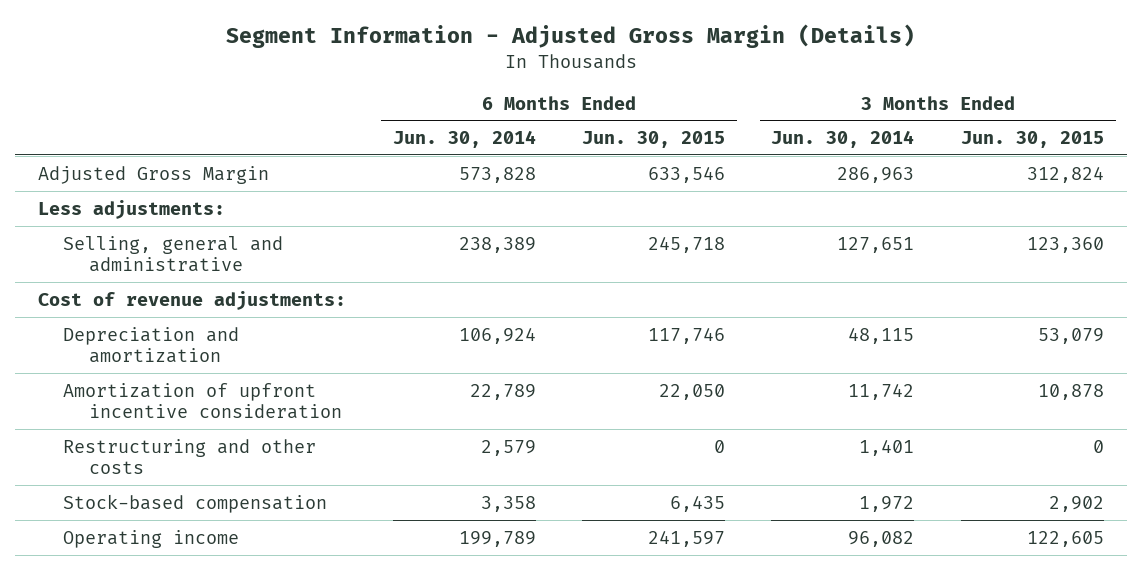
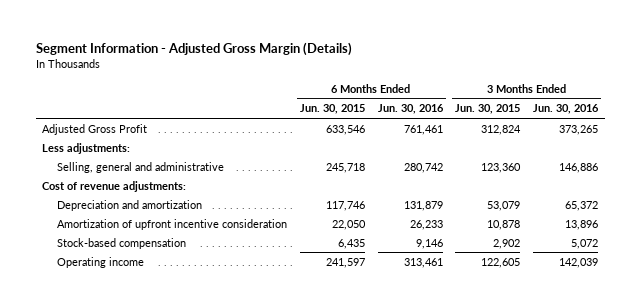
- | 6 Months Ended Jun. 30, 2014 | 6 Months Ended Jun. 30, 2015 | 3 Months Ended Jun. 30, 2014 | 3 Months Ended Jun. 30, 2015
+ | 6 Months Ended Jun. 30, 2015 | 6 Months Ended Jun. 30, 2016 | 3 Months Ended Jun. 30, 2015 | 3 Months Ended Jun. 30, 2016
- Adjusted Gross Margin | 573,828 | 633,546 | 286,963 | 312,824
+ Adjusted Gross Profit | 633,546 | 761,461 | 312,824 | 373,265
- Restructuring and other costs | 2,579 | 0 | 1,401 | 0

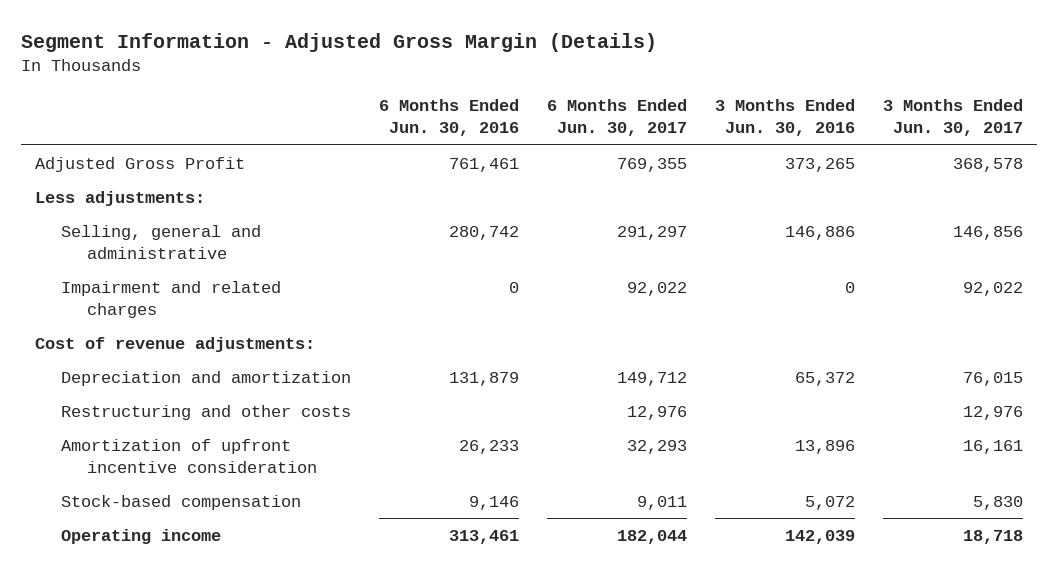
- | 6 Months Ended Jun. 30, 2015 | 6 Months Ended Jun. 30, 2016 | 3 Months Ended Jun. 30, 2015 | 3 Months Ended Jun. 30, 2016
+ | 6 Months Ended Jun. 30, 2016 | 6 Months Ended Jun. 30, 2017 | 3 Months Ended Jun. 30, 2016 | 3 Months Ended Jun. 30, 2017
+ Impairment and related charges | 0 | 92,022 | 0 | 92,022
+ Restructuring and other costs | | 12,976 | | 12,976

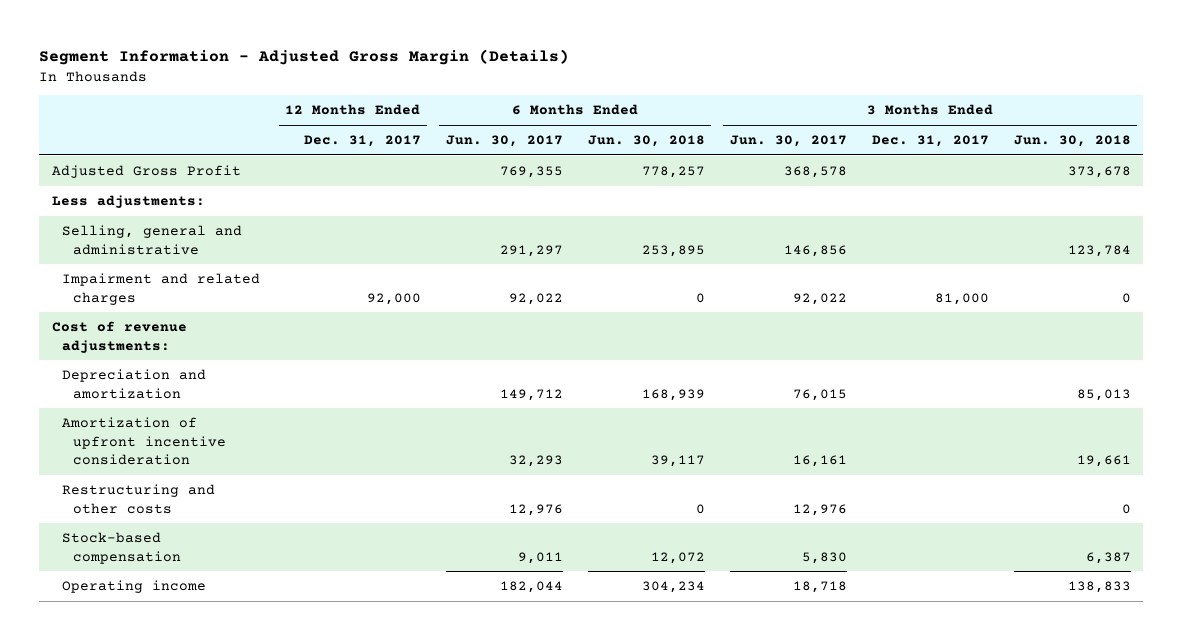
- | 6 Months Ended Jun. 30, 2016 | 6 Months Ended Jun. 30, 2017 | 3 Months Ended Jun. 30, 2016 | 3 Months Ended Jun. 30, 2017
+ | 12 Months Ended Dec. 31, 2017 | 6 Months Ended Jun. 30, 2017 | 6 Months Ended Jun. 30, 2018 | 3 Months Ended Jun. 30, 2017 | 3 Months Ended Dec. 31, 2017 | 3 Months Ended Jun. 30, 2018
moved down: Restructuring and other costs | | 12,976 | 0 | 12,976 | | 0

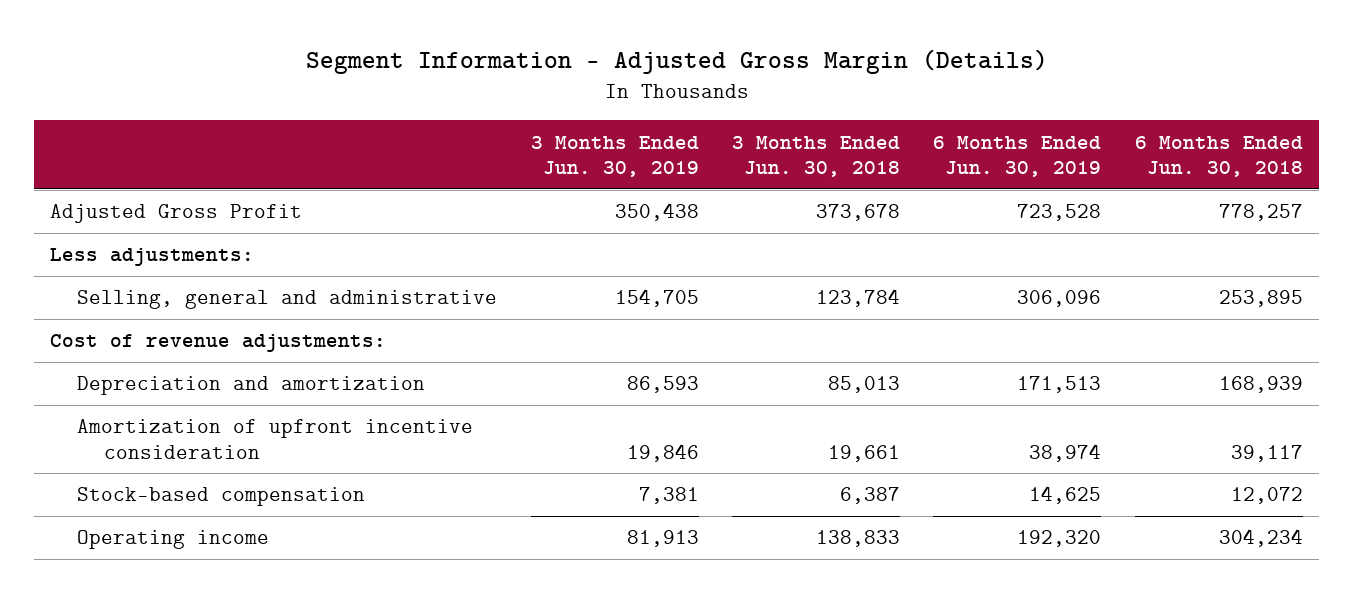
- | 12 Months Ended Dec. 31, 2017 | 6 Months Ended Jun. 30, 2017 | 6 Months Ended Jun. 30, 2018 | 3 Months Ended Jun. 30, 2017 | 3 Months Ended Dec. 31, 2017 | 3 Months Ended Jun. 30, 2018
+ | 3 Months Ended Jun. 30, 2019 | 3 Months Ended Jun. 30, 2018 | 6 Months Ended Jun. 30, 2019 | 6 Months Ended Jun. 30, 2018
- Impairment and related charges | 92,000 | 92,022 | 0 | 92,022 | 81,000 | 0
- Restructuring and other costs | | 12,976 | 0 | 12,976 | | 0

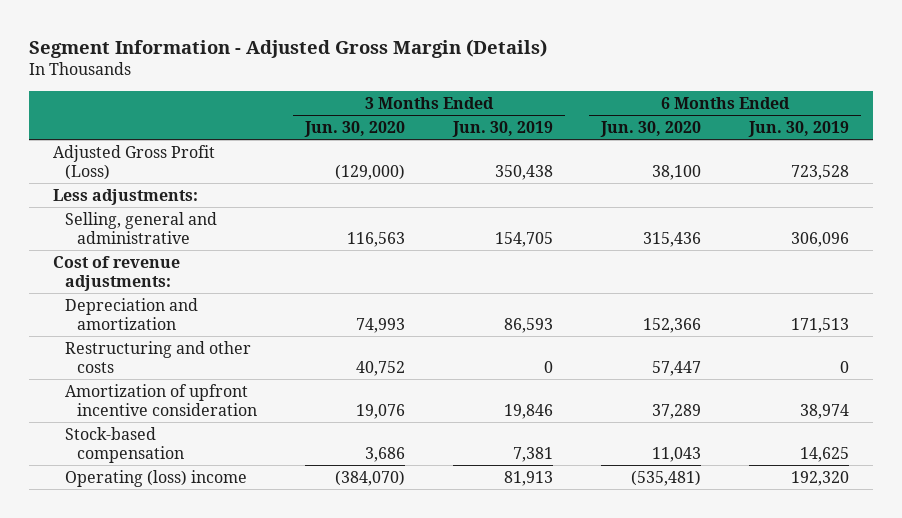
- | 3 Months Ended Jun. 30, 2019 | 3 Months Ended Jun. 30, 2018 | 6 Months Ended Jun. 30, 2019 | 6 Months Ended Jun. 30, 2018
+ | 3 Months Ended Jun. 30, 2020 | 3 Months Ended Jun. 30, 2019 | 6 Months Ended Jun. 30, 2020 | 6 Months Ended Jun. 30, 2019
- Adjusted Gross Profit | 350,438 | 373,678 | 723,528 | 778,257
+ Adjusted Gross Profit (Loss) | (129,000) | 350,438 | 38,100 | 723,528
+ Restructuring and other costs | 40,752 | 0 | 57,447 | 0
- Operating income | 81,913 | 138,833 | 192,320 | 304,234
+ Operating (loss) income | (384,070) | 81,913 | (535,481) | 192,320

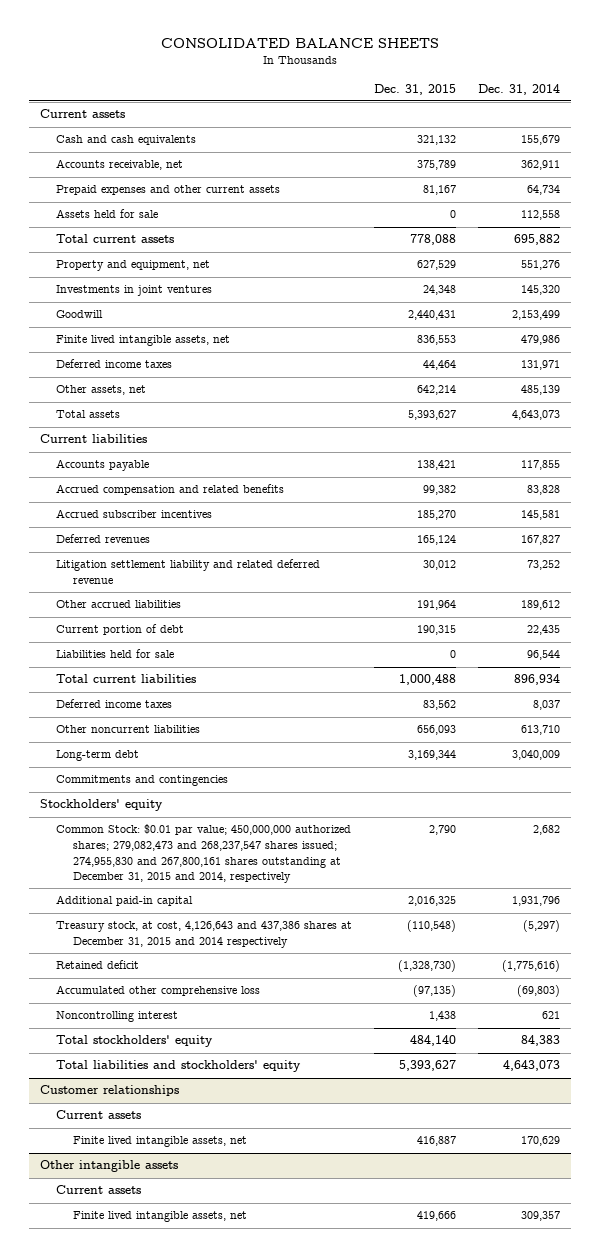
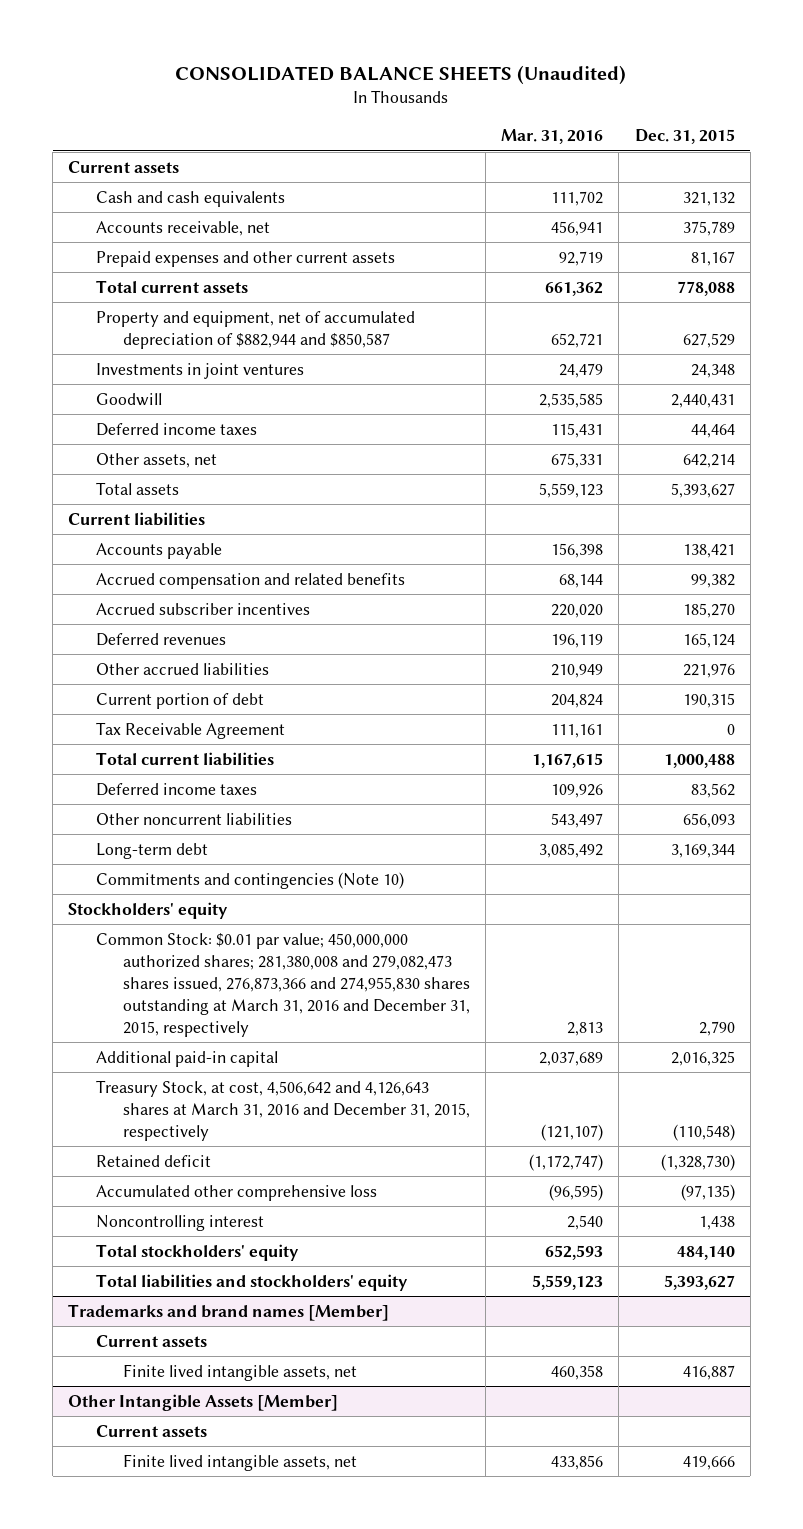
- CONSOLIDATED BALANCE SHEETS
+ CONSOLIDATED BALANCE SHEETS (Unaudited)
- | Dec. 31, 2015 | Dec. 31, 2014
+ | Mar. 31, 2016 | Dec. 31, 2015
- Assets held for sale | 0 | 112,558
- Property and equipment, net | 627,529 | 551,276
+ Property and equipment, net of accumulated depreciation of $882,944 and $850,587 | 652,721 | 627,529
- Finite lived intangible assets, net | 836,553 | 479,986
- Litigation settlement liability and related deferred revenue | 30,012 | 73,252
- Other accrued liabilities | 191,964 | 189,612
+ Other accrued liabilities | 210,949 | 221,976
- Liabilities held for sale | 0 | 96,544
+ Tax Receivable Agreement | 111,161 | 0
- Commitments and contingencies
+ Commitments and contingencies (Note 10)
- Common Stock: $0.01 par value; 450,000,000 authorized shares; 279,082,473 and 268,237,547 shares issued; 274,955,830 and 267,800,161 shares outstanding at December 31, 2015 and 2014, respectively | 2,790 | 2,682
+ Common Stock: $0.01 par value; 450,000,000 authorized shares; 281,380,008 and 279,082,473 shares issued, 276,873,366 and 274,955,830 shares outstanding at March 31, 2016 and December 31, 2015, respectively | 2,813 | 2,790
- Treasury stock, at cost, 4,126,643 and 437,386 shares at December 31, 2015 and 2014 respectively | (110,548) | (5,297)
+ Treasury Stock, at cost, 4,506,642 and 4,126,643 shares at March 31, 2016 and December 31, 2015, respectively | (121,107) | (110,548)
- Customer relationships
+ Trademarks and brand names [Member]
- Other intangible assets
+ Other Intangible Assets [Member]

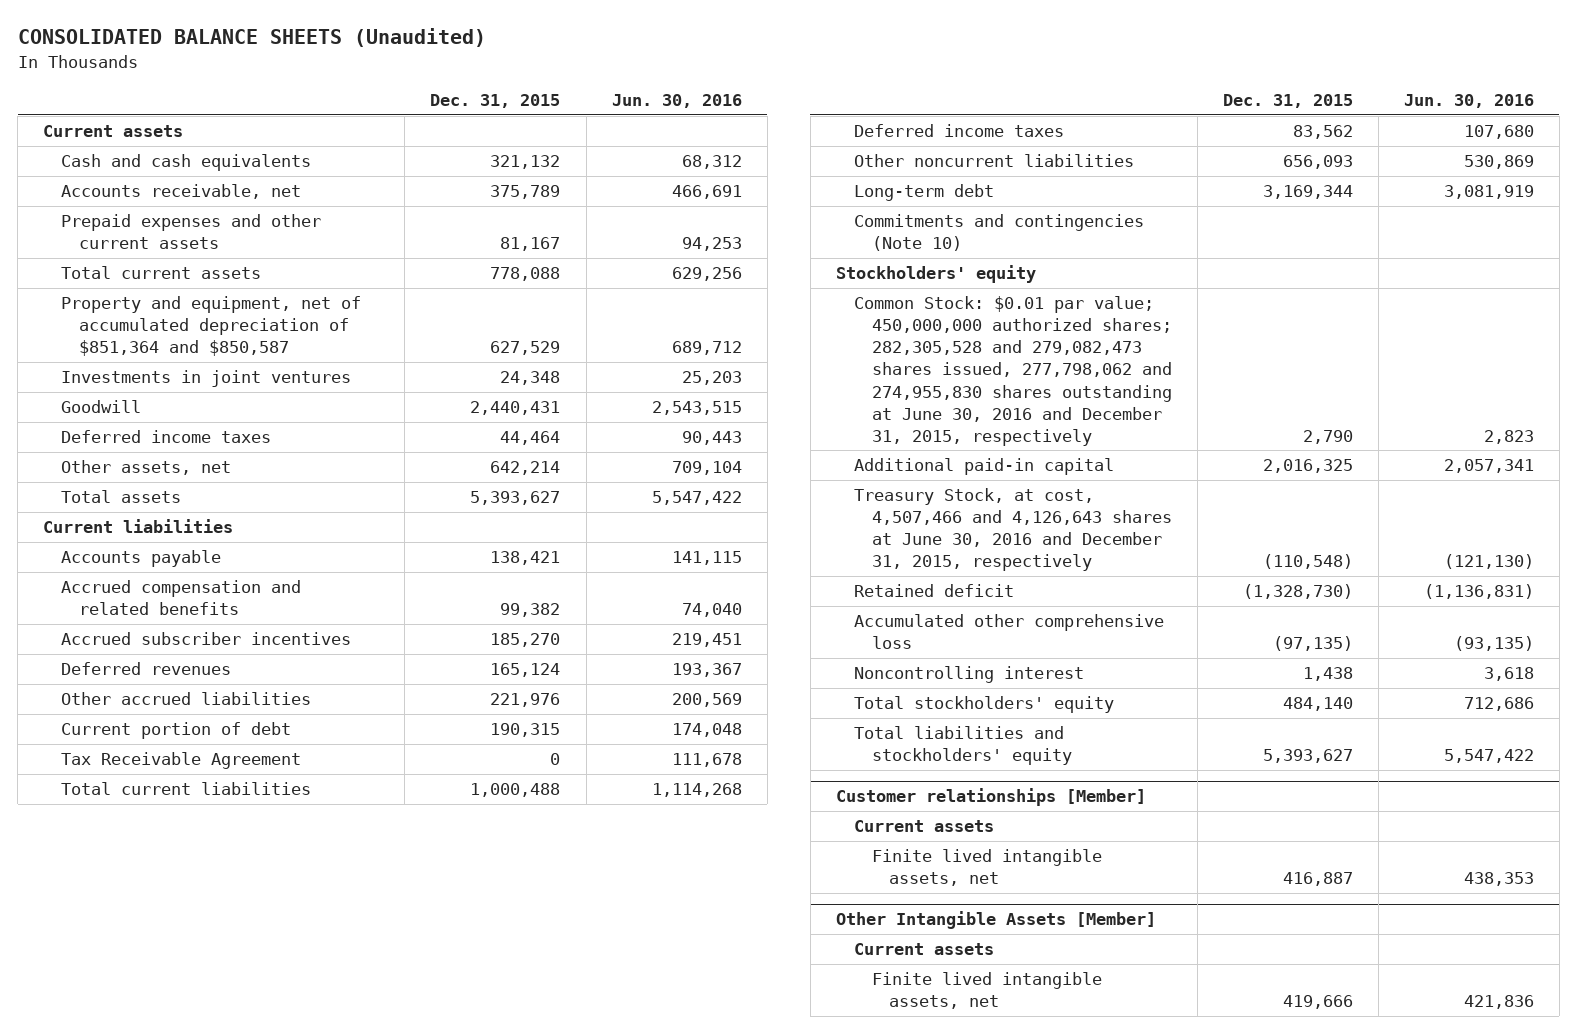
- | Mar. 31, 2016 | Dec. 31, 2015
+ | Dec. 31, 2015 | Jun. 30, 2016
- Property and equipment, net of accumulated depreciation of $882,944 and $850,587 | 652,721 | 627,529
+ Property and equipment, net of accumulated depreciation of $851,364 and $850,587 | 627,529 | 689,712
- Common Stock: $0.01 par value; 450,000,000 authorized shares; 281,380,008 and 279,082,473 shares issued, 276,873,366 and 274,955,830 shares outstanding at March 31, 2016 and December 31, 2015, respectively | 2,813 | 2,790
+ Common Stock: $0.01 par value; 450,000,000 authorized shares; 282,305,528 and 279,082,473 shares issued, 277,798,062 and 274,955,830 shares outstanding at June 30, 2016 and December 31, 2015, respectively | 2,790 | 2,823
- Treasury Stock, at cost, 4,506,642 and 4,126,643 shares at March 31, 2016 and December 31, 2015, respectively | (121,107) | (110,548)
+ Treasury Stock, at cost, 4,507,466 and 4,126,643 shares at June 30, 2016 and December 31, 2015, respectively | (110,548) | (121,130)
- Trademarks and brand names [Member]
+ Customer relationships [Member]

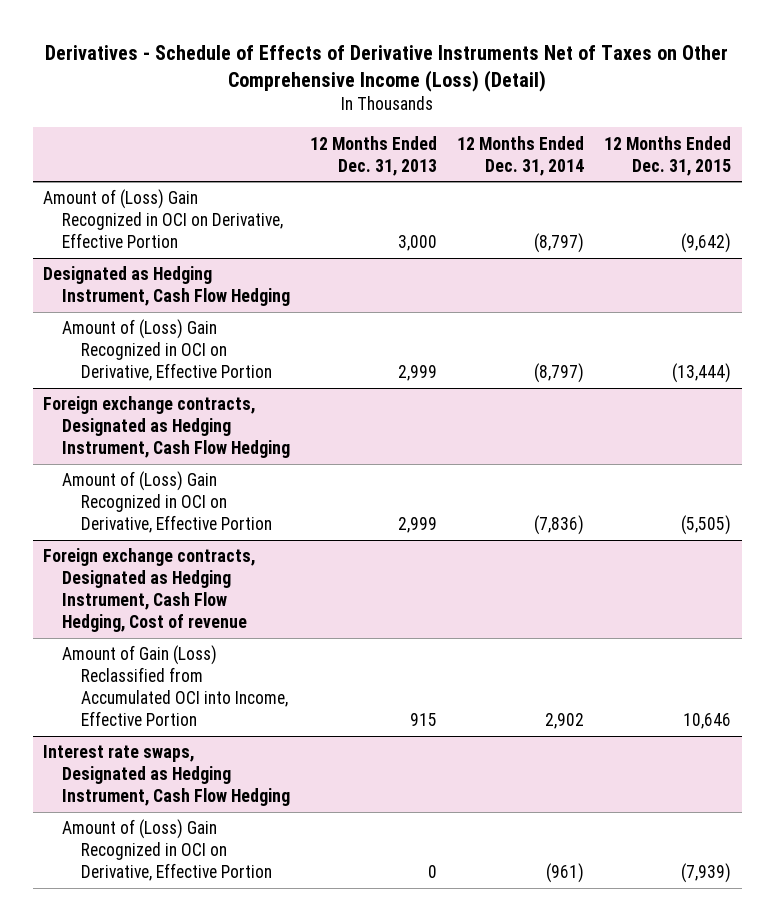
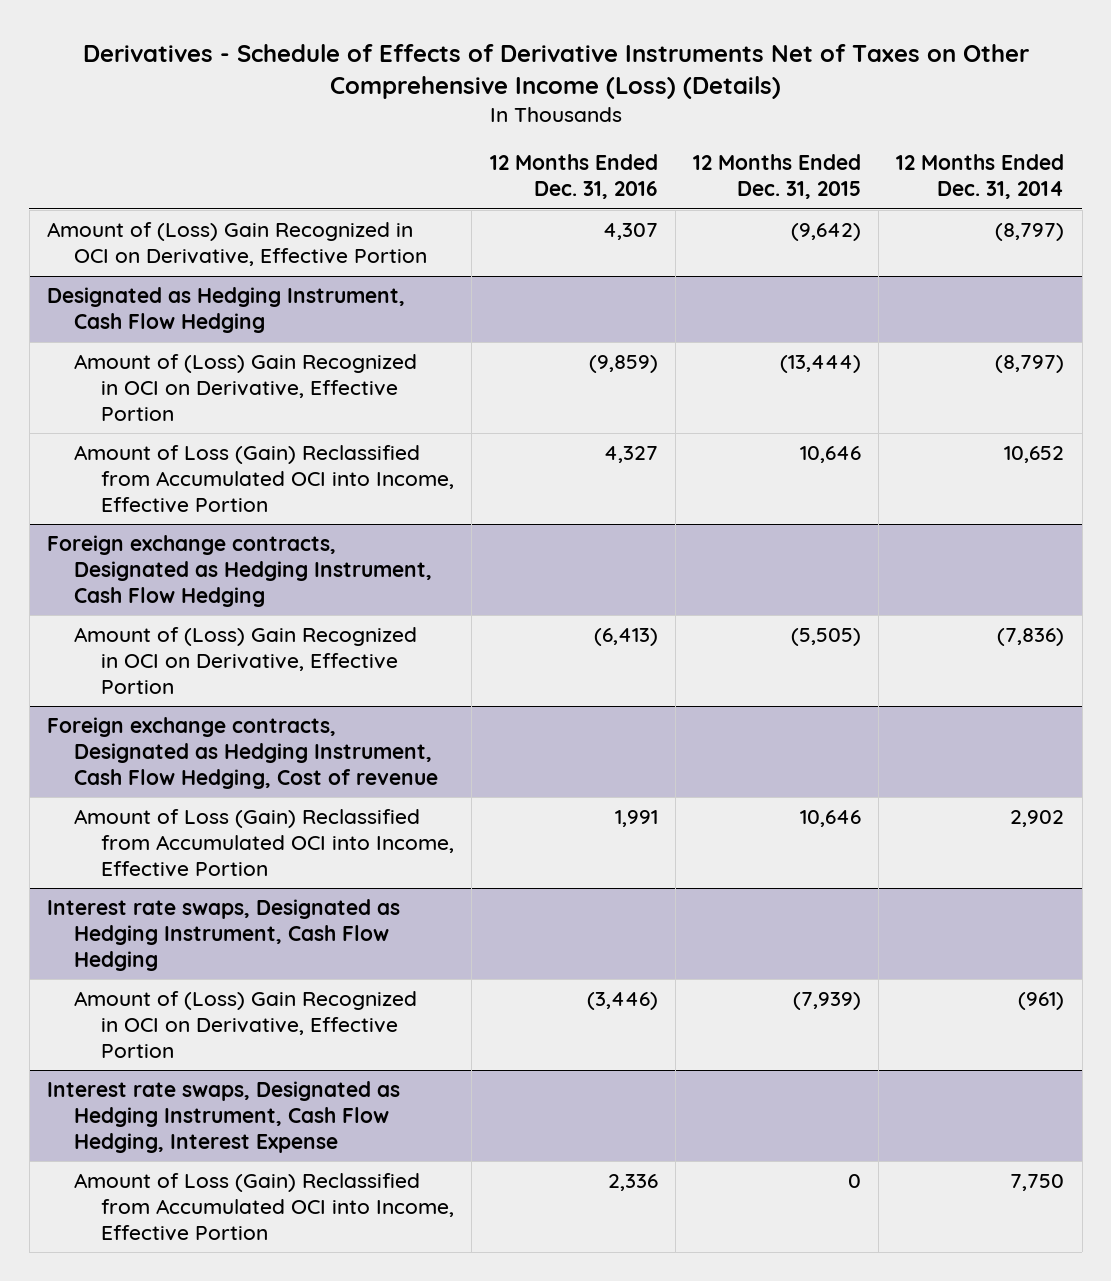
- Derivatives - Schedule of Effects of Derivative Instruments Net of Taxes on Other Comprehensive Income (Loss) (Detail)
+ Derivatives - Schedule of Effects of Derivative Instruments Net of Taxes on Other Comprehensive Income (Loss) (Details)
- | 12 Months Ended Dec. 31, 2013 | 12 Months Ended Dec. 31, 2014 | 12 Months Ended Dec. 31, 2015
+ | 12 Months Ended Dec. 31, 2016 | 12 Months Ended Dec. 31, 2015 | 12 Months Ended Dec. 31, 2014
@ Designated as Hedging Instrument, Cash Flow Hedging
+ Amount of Loss (Gain) Reclassified from Accumulated OCI into Income, Effective Portion | 4,327 | 10,646 | 10,652
@ Foreign exchange contracts, Designated as Hedging Instrument, Cash Flow Hedging, Cost of revenue
- Amount of Gain (Loss) Reclassified from Accumulated OCI into Income, Effective Portion | 915 | 2,902 | 10,646
+ Amount of Loss (Gain) Reclassified from Accumulated OCI into Income, Effective Portion | 1,991 | 10,646 | 2,902
+ Interest rate swaps, Designated as Hedging Instrument, Cash Flow Hedging, Interest Expense
+ Amount of Loss (Gain) Reclassified from Accumulated OCI into Income, Effective Portion | 2,336 | 0 | 7,750

